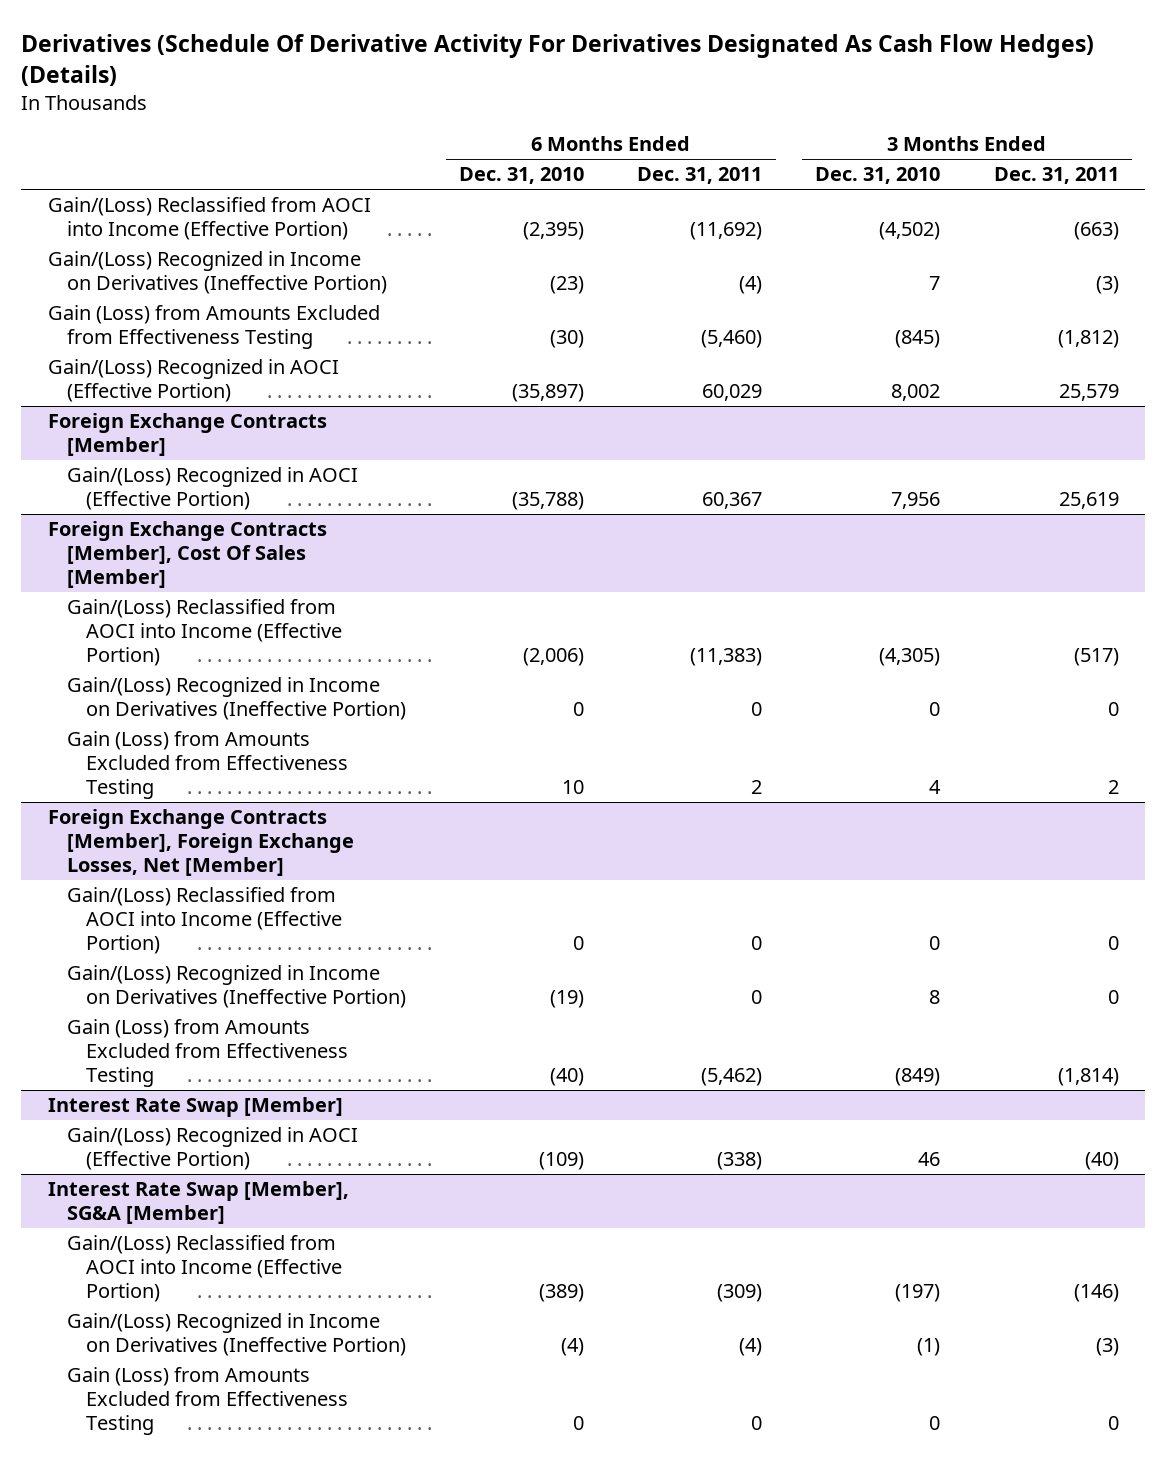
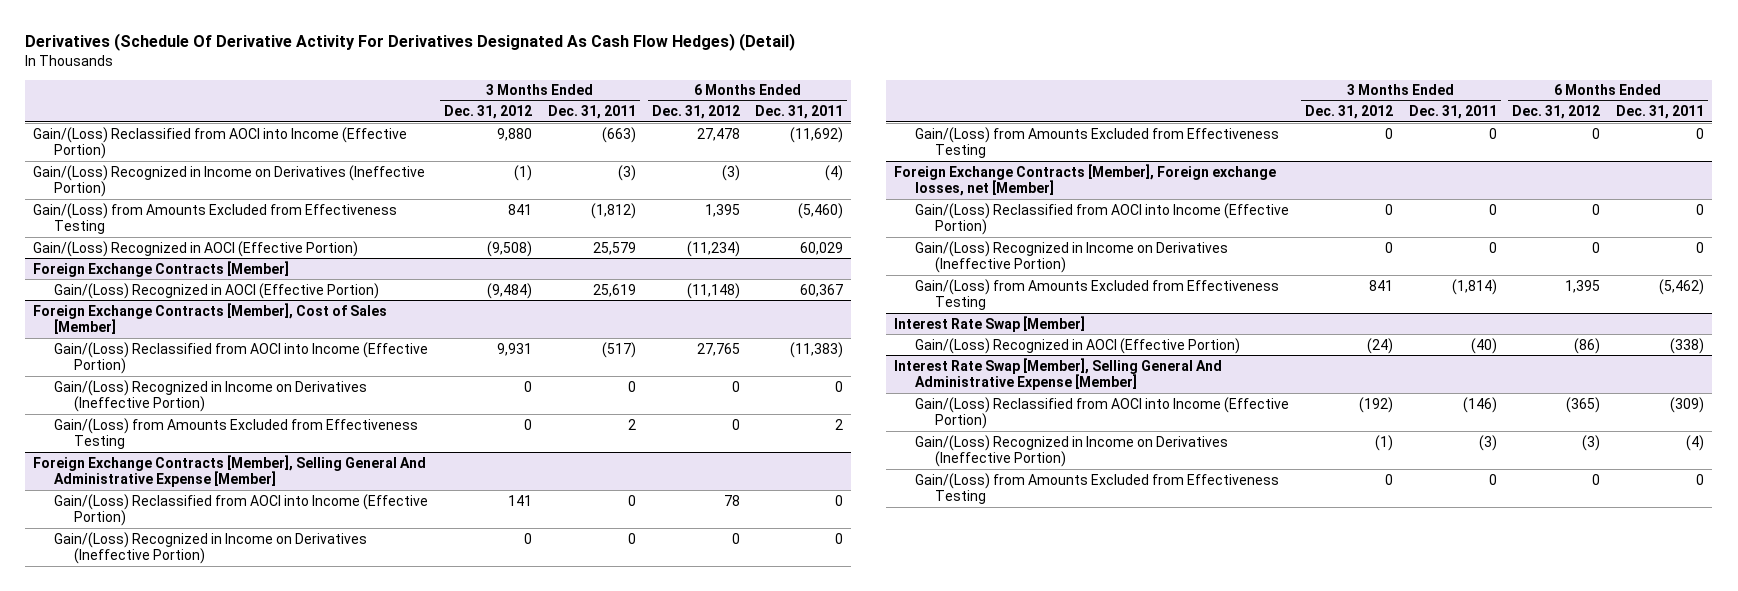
- Derivatives (Schedule Of Derivative Activity For Derivatives Designated As Cash Flow Hedges) (Details)
+ Derivatives (Schedule Of Derivative Activity For Derivatives Designated As Cash Flow Hedges) (Detail)
- | 6 Months Ended Dec. 31, 2010 | 6 Months Ended Dec. 31, 2011 | 3 Months Ended Dec. 31, 2010 | 3 Months Ended Dec. 31, 2011
+ | 3 Months Ended Dec. 31, 2012 | 3 Months Ended Dec. 31, 2011 | 6 Months Ended Dec. 31, 2012 | 6 Months Ended Dec. 31, 2011
- Gain (Loss) from Amounts Excluded from Effectiveness Testing | (30) | (5,460) | (845) | (1,812)
+ Gain/(Loss) from Amounts Excluded from Effectiveness Testing | 841 | (1,812) | 1,395 | (5,460)
- Foreign Exchange Contracts [Member], Cost Of Sales [Member]
+ Foreign Exchange Contracts [Member], Cost of Sales [Member]
- Gain (Loss) from Amounts Excluded from Effectiveness Testing | 10 | 2 | 4 | 2
- Foreign Exchange Contracts [Member], Foreign Exchange Losses, Net [Member]
+ Gain/(Loss) from Amounts Excluded from Effectiveness Testing | 0 | 2 | 0 | 2
+ Foreign Exchange Contracts [Member], Selling General And Administrative Expense [Member]
- Gain (Loss) from Amounts Excluded from Effectiveness Testing | (40) | (5,462) | (849) | (1,814)
+ Gain/(Loss) from Amounts Excluded from Effectiveness Testing | 0 | 0 | 0 | 0
+ Foreign Exchange Contracts [Member], Foreign exchange losses, net [Member]
+ Gain/(Loss) Reclassified from AOCI into Income (Effective Portion) | 0 | 0 | 0 | 0
+ Gain/(Loss) Recognized in Income on Derivatives (Ineffective Portion) | 0 | 0 | 0 | 0
+ Gain/(Loss) from Amounts Excluded from Effectiveness Testing | 841 | (1,814) | 1,395 | (5,462)
- Interest Rate Swap [Member], SG&A [Member]
+ Interest Rate Swap [Member], Selling General And Administrative Expense [Member]
- Gain (Loss) from Amounts Excluded from Effectiveness Testing | 0 | 0 | 0 | 0
+ Gain/(Loss) from Amounts Excluded from Effectiveness Testing | 0 | 0 | 0 | 0

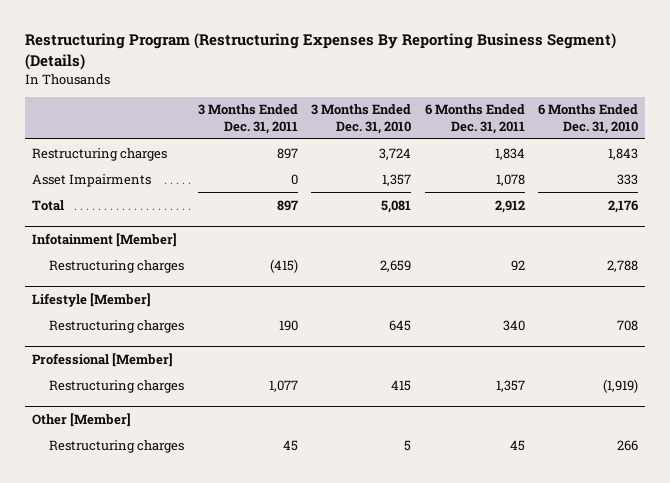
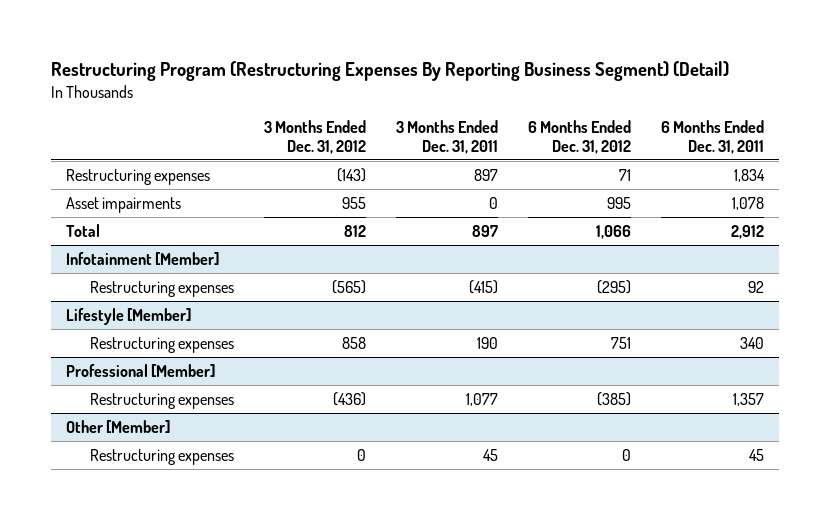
- Restructuring Program (Restructuring Expenses By Reporting Business Segment) (Details)
+ Restructuring Program (Restructuring Expenses By Reporting Business Segment) (Detail)
- | 3 Months Ended Dec. 31, 2011 | 3 Months Ended Dec. 31, 2010 | 6 Months Ended Dec. 31, 2011 | 6 Months Ended Dec. 31, 2010
+ | 3 Months Ended Dec. 31, 2012 | 3 Months Ended Dec. 31, 2011 | 6 Months Ended Dec. 31, 2012 | 6 Months Ended Dec. 31, 2011
- Restructuring charges | 897 | 3,724 | 1,834 | 1,843
- Asset Impairments | 0 | 1,357 | 1,078 | 333
+ Restructuring expenses | (143) | 897 | 71 | 1,834
+ Asset impairments | 955 | 0 | 995 | 1,078
@ Infotainment [Member]
- Restructuring charges | (415) | 2,659 | 92 | 2,788
+ Restructuring expenses | (565) | (415) | (295) | 92
@ Lifestyle [Member]
- Restructuring charges | 190 | 645 | 340 | 708
+ Restructuring expenses | 858 | 190 | 751 | 340
@ Professional [Member]
- Restructuring charges | 1,077 | 415 | 1,357 | (1,919)
+ Restructuring expenses | (436) | 1,077 | (385) | 1,357
@ Other [Member]
- Restructuring charges | 45 | 5 | 45 | 266
+ Restructuring expenses | 0 | 45 | 0 | 45

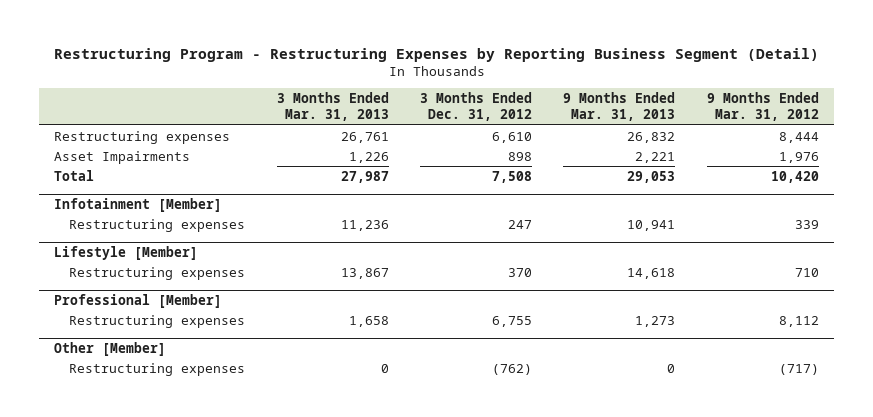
- Restructuring Program (Restructuring Expenses By Reporting Business Segment) (Detail)
+ Restructuring Program - Restructuring Expenses by Reporting Business Segment (Detail)
- | 3 Months Ended Dec. 31, 2012 | 3 Months Ended Dec. 31, 2011 | 6 Months Ended Dec. 31, 2012 | 6 Months Ended Dec. 31, 2011
+ | 3 Months Ended Mar. 31, 2013 | 3 Months Ended Dec. 31, 2012 | 9 Months Ended Mar. 31, 2013 | 9 Months Ended Mar. 31, 2012
- Restructuring expenses | (143) | 897 | 71 | 1,834
- Asset impairments | 955 | 0 | 995 | 1,078
- Total | 812 | 897 | 1,066 | 2,912
+ Restructuring expenses | 26,761 | 6,610 | 26,832 | 8,444
+ Asset Impairments | 1,226 | 898 | 2,221 | 1,976
+ Total | 27,987 | 7,508 | 29,053 | 10,420
@ Infotainment [Member]
- Restructuring expenses | (565) | (415) | (295) | 92
+ Restructuring expenses | 11,236 | 247 | 10,941 | 339
@ Lifestyle [Member]
- Restructuring expenses | 858 | 190 | 751 | 340
+ Restructuring expenses | 13,867 | 370 | 14,618 | 710
@ Professional [Member]
- Restructuring expenses | (436) | 1,077 | (385) | 1,357
+ Restructuring expenses | 1,658 | 6,755 | 1,273 | 8,112
@ Other [Member]
- Restructuring expenses | 0 | 45 | 0 | 45
+ Restructuring expenses | 0 | (762) | 0 | (717)

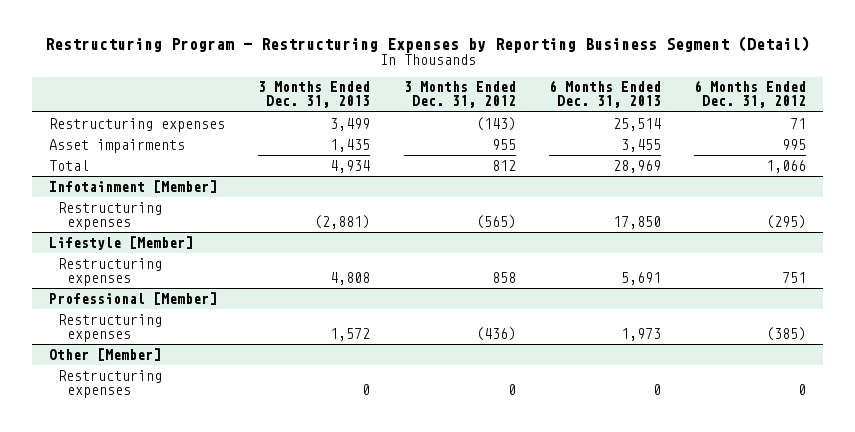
- | 3 Months Ended Mar. 31, 2013 | 3 Months Ended Dec. 31, 2012 | 9 Months Ended Mar. 31, 2013 | 9 Months Ended Mar. 31, 2012
+ | 3 Months Ended Dec. 31, 2013 | 3 Months Ended Dec. 31, 2012 | 6 Months Ended Dec. 31, 2013 | 6 Months Ended Dec. 31, 2012
- Restructuring expenses | 26,761 | 6,610 | 26,832 | 8,444
- Asset Impairments | 1,226 | 898 | 2,221 | 1,976
- Total | 27,987 | 7,508 | 29,053 | 10,420
+ Restructuring expenses | 3,499 | (143) | 25,514 | 71
+ Asset impairments | 1,435 | 955 | 3,455 | 995
+ Total | 4,934 | 812 | 28,969 | 1,066
@ Infotainment [Member]
- Restructuring expenses | 11,236 | 247 | 10,941 | 339
+ Restructuring expenses | (2,881) | (565) | 17,850 | (295)
@ Lifestyle [Member]
- Restructuring expenses | 13,867 | 370 | 14,618 | 710
+ Restructuring expenses | 4,808 | 858 | 5,691 | 751
@ Professional [Member]
- Restructuring expenses | 1,658 | 6,755 | 1,273 | 8,112
+ Restructuring expenses | 1,572 | (436) | 1,973 | (385)
@ Other [Member]
- Restructuring expenses | 0 | (762) | 0 | (717)
+ Restructuring expenses | 0 | 0 | 0 | 0

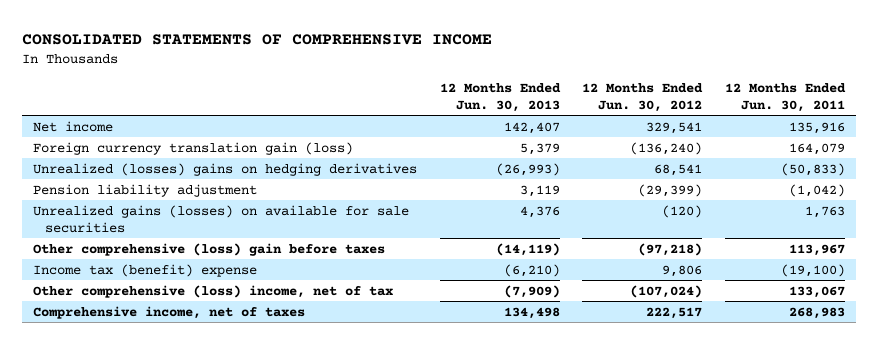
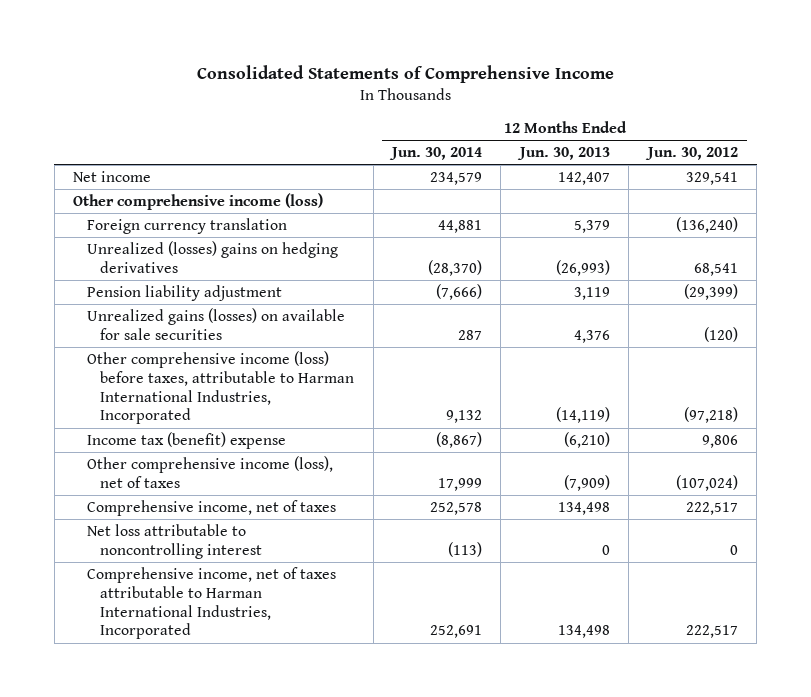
- CONSOLIDATED STATEMENTS OF COMPREHENSIVE INCOME
+ Consolidated Statements of Comprehensive Income
- | 12 Months Ended Jun. 30, 2013 | 12 Months Ended Jun. 30, 2012 | 12 Months Ended Jun. 30, 2011
+ | 12 Months Ended Jun. 30, 2014 | 12 Months Ended Jun. 30, 2013 | 12 Months Ended Jun. 30, 2012
- Foreign currency translation gain (loss) | 5,379 | (136,240) | 164,079
+ Other comprehensive income (loss)
+ Foreign currency translation | 44,881 | 5,379 | (136,240)
- Other comprehensive (loss) gain before taxes | (14,119) | (97,218) | 113,967
+ Other comprehensive income (loss) before taxes, attributable to Harman International Industries, Incorporated | 9,132 | (14,119) | (97,218)
- Other comprehensive (loss) income, net of tax | (7,909) | (107,024) | 133,067
+ Other comprehensive income (loss), net of taxes | 17,999 | (7,909) | (107,024)
+ Net loss attributable to noncontrolling interest | (113) | 0 | 0
+ Comprehensive income, net of taxes attributable to Harman International Industries, Incorporated | 252,691 | 134,498 | 222,517

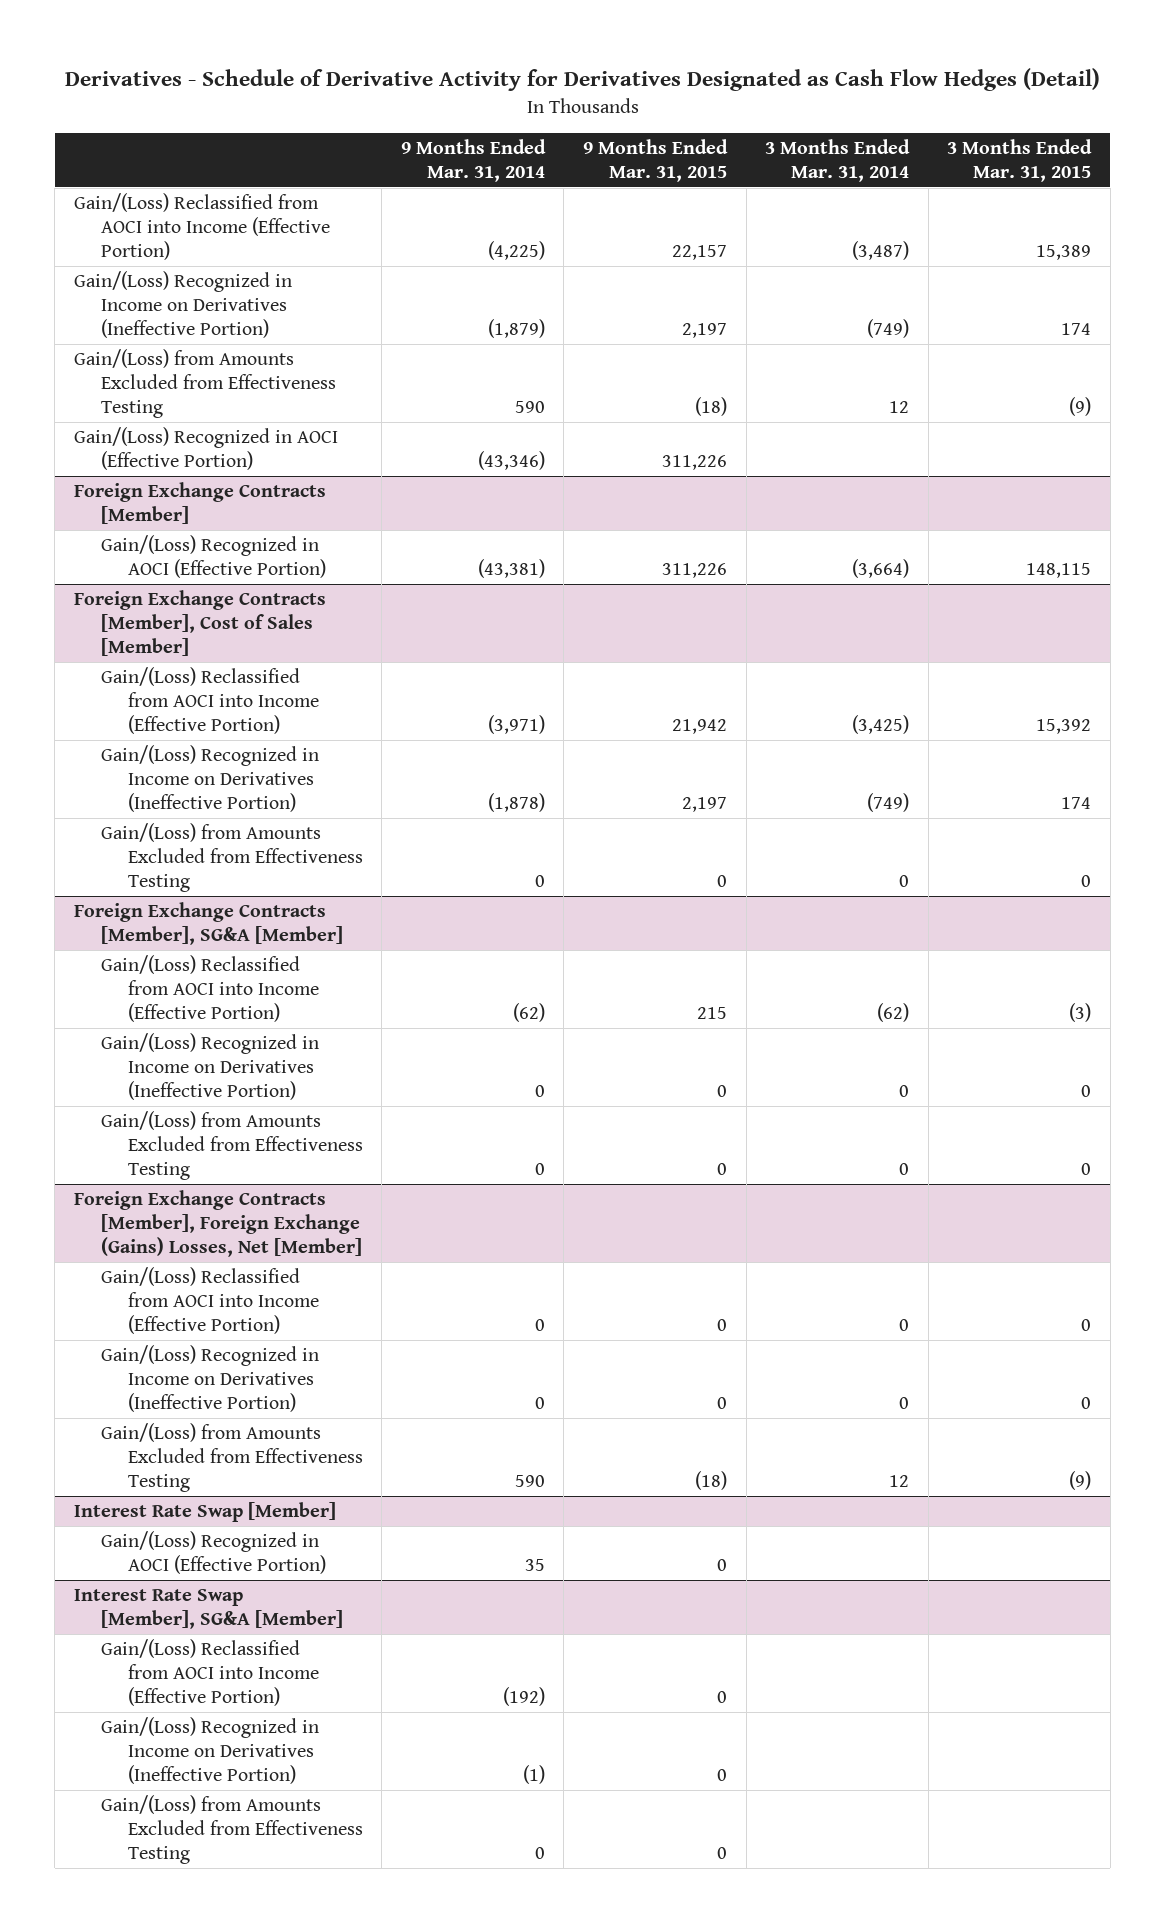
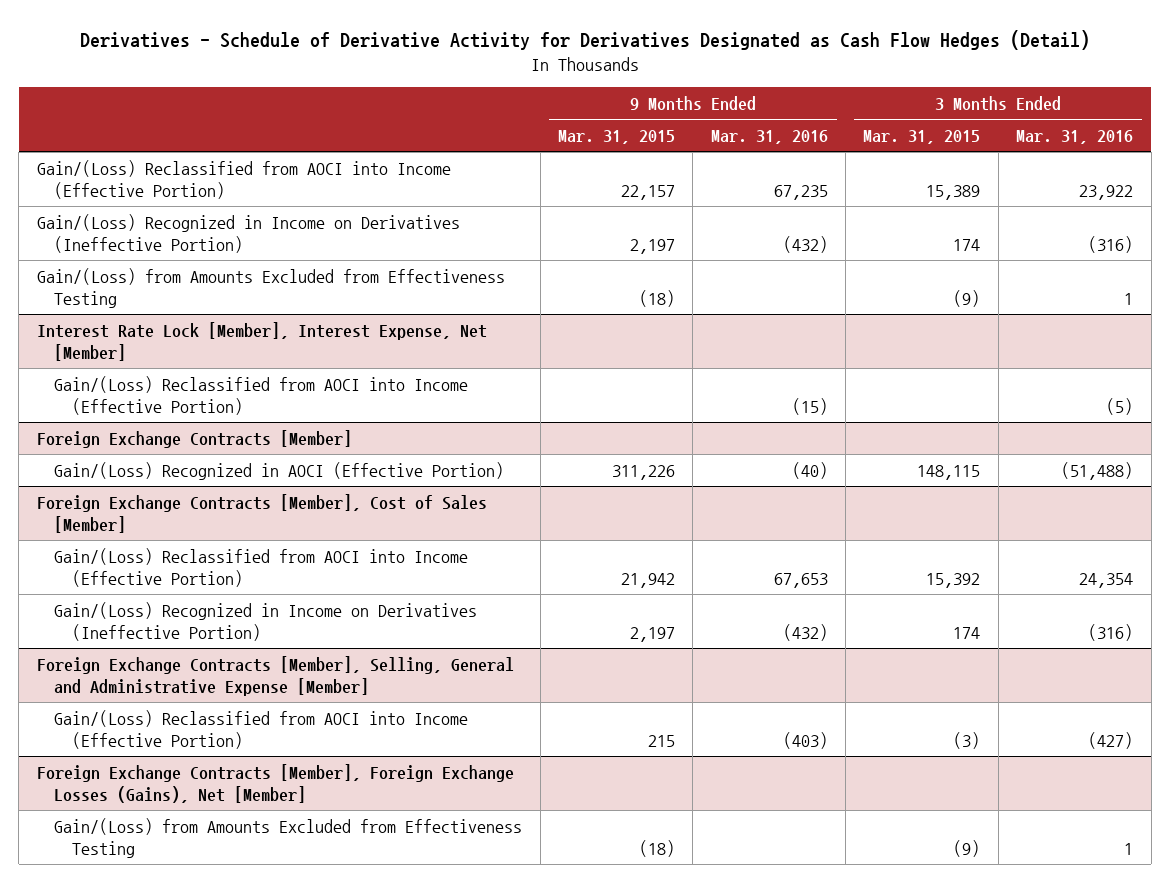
- | 9 Months Ended Mar. 31, 2014 | 9 Months Ended Mar. 31, 2015 | 3 Months Ended Mar. 31, 2014 | 3 Months Ended Mar. 31, 2015
+ | 9 Months Ended Mar. 31, 2015 | 9 Months Ended Mar. 31, 2016 | 3 Months Ended Mar. 31, 2015 | 3 Months Ended Mar. 31, 2016
- Gain/(Loss) Recognized in AOCI (Effective Portion) | (43,346) | 311,226 | |
+ Interest Rate Lock [Member], Interest Expense, Net [Member]
+ Gain/(Loss) Reclassified from AOCI into Income (Effective Portion) | | (15) | | (5)
@ Foreign Exchange Contracts [Member], Cost of Sales [Member]
- Gain/(Loss) from Amounts Excluded from Effectiveness Testing | 0 | 0 | 0 | 0
- Foreign Exchange Contracts [Member], SG&A [Member]
+ Foreign Exchange Contracts [Member], Selling, General and Administrative Expense [Member]
- Gain/(Loss) Recognized in Income on Derivatives (Ineffective Portion) | 0 | 0 | 0 | 0
- Gain/(Loss) from Amounts Excluded from Effectiveness Testing | 0 | 0 | 0 | 0
- Foreign Exchange Contracts [Member], Foreign Exchange (Gains) Losses, Net [Member]
- Gain/(Loss) Reclassified from AOCI into Income (Effective Portion) | 0 | 0 | 0 | 0
- Gain/(Loss) Recognized in Income on Derivatives (Ineffective Portion) | 0 | 0 | 0 | 0
+ Foreign Exchange Contracts [Member], Foreign Exchange Losses (Gains), Net [Member]
- Interest Rate Swap [Member]
- Gain/(Loss) Recognized in AOCI (Effective Portion) | 35 | 0 | |
- Interest Rate Swap [Member], SG&A [Member]
- Gain/(Loss) Reclassified from AOCI into Income (Effective Portion) | (192) | 0 | |
- Gain/(Loss) Recognized in Income on Derivatives (Ineffective Portion) | (1) | 0 | |
- Gain/(Loss) from Amounts Excluded from Effectiveness Testing | 0 | 0 | |

